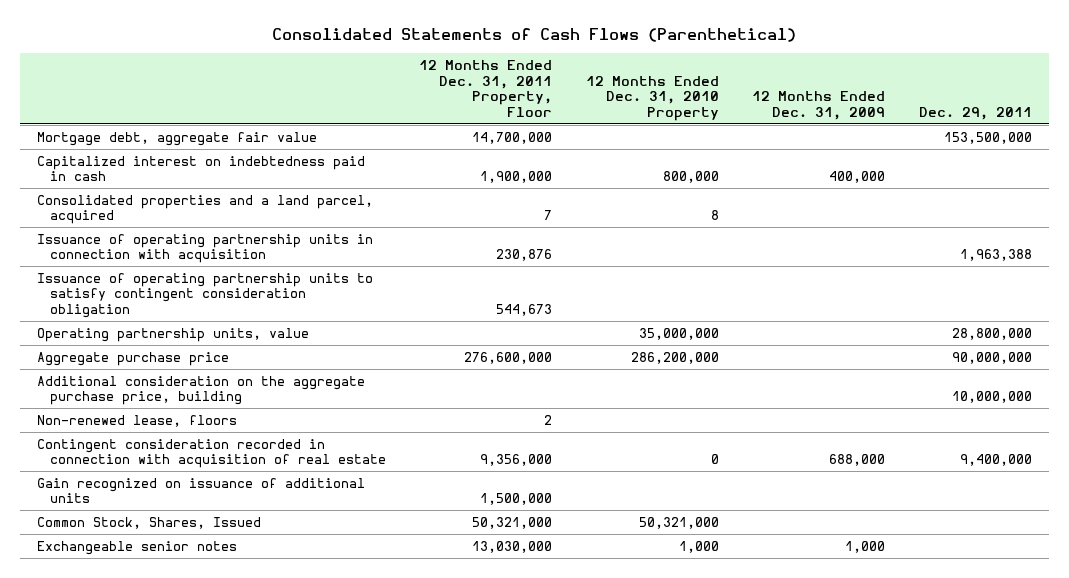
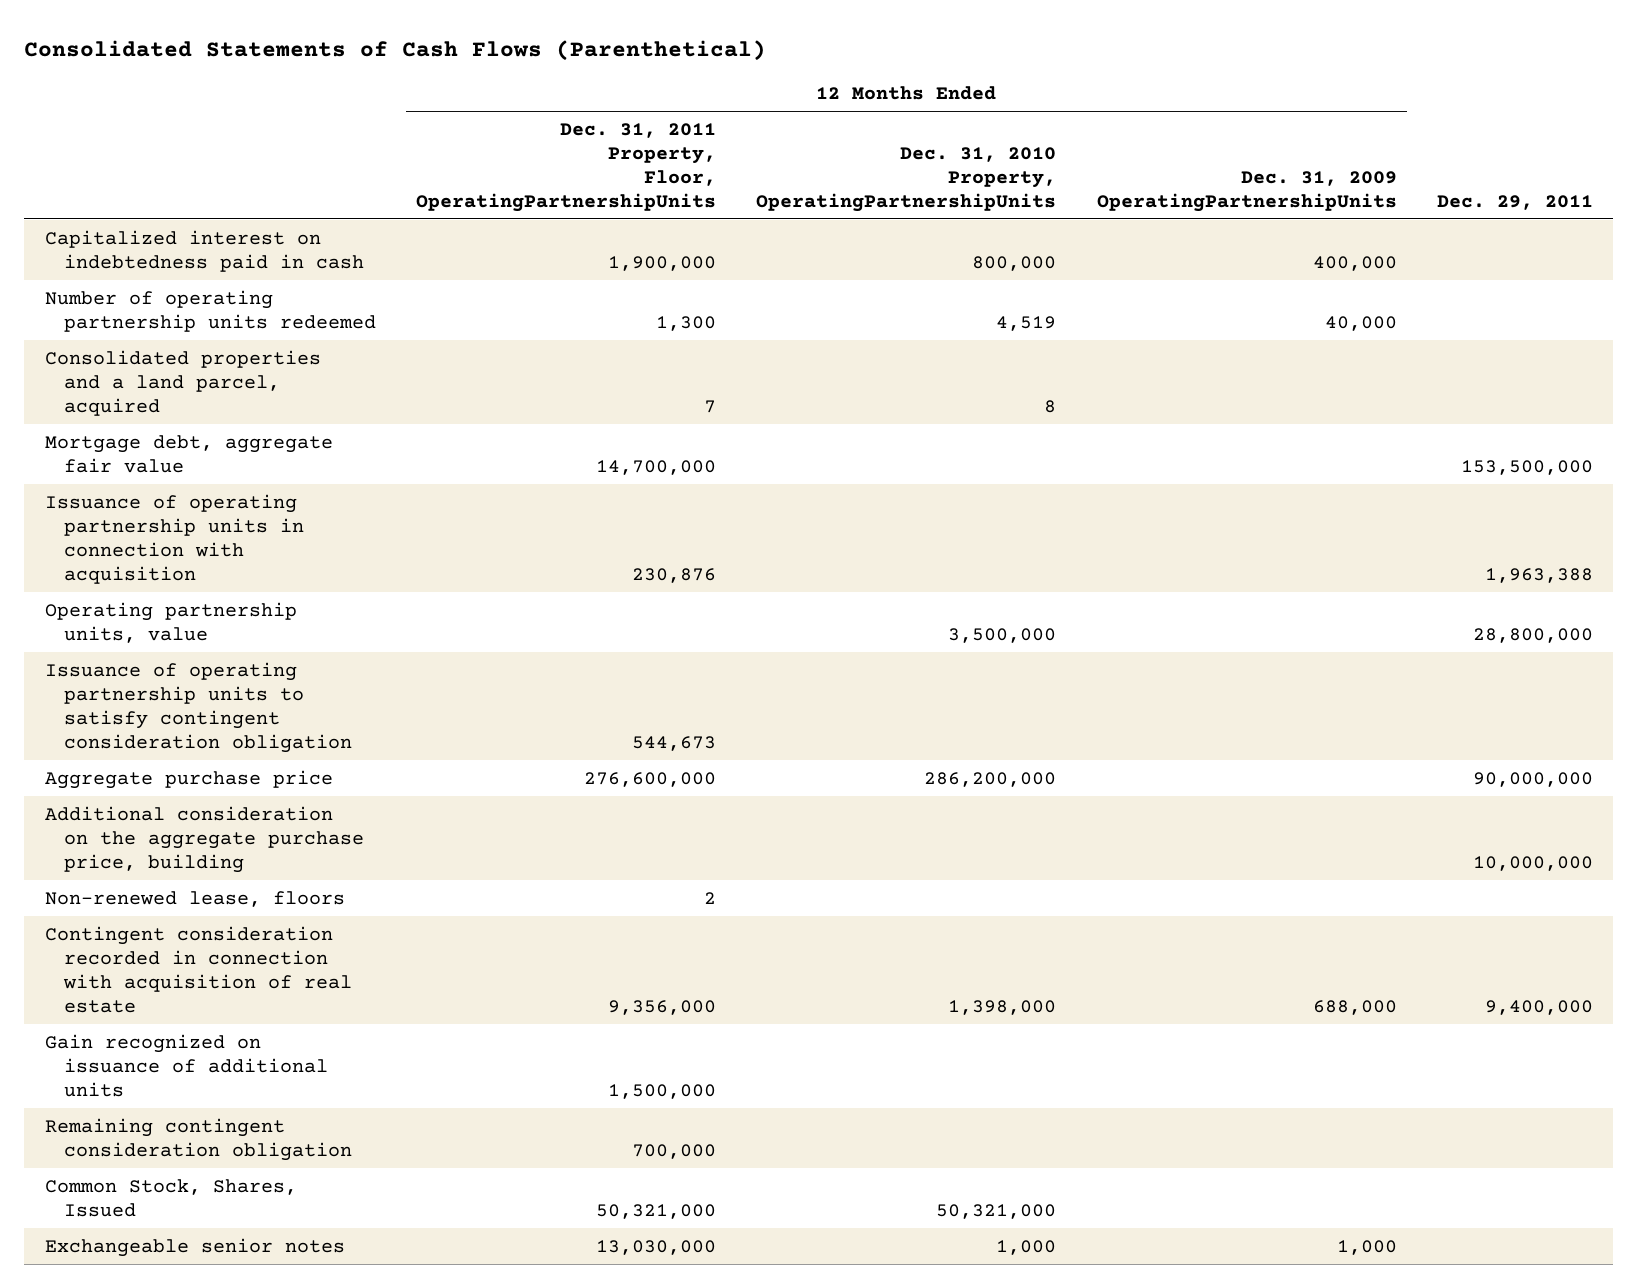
- | 12 Months Ended Dec. 31, 2011 Property, Floor | 12 Months Ended Dec. 31, 2010 Property | 12 Months Ended Dec. 31, 2009 | Dec. 29, 2011
+ | 12 Months Ended Dec. 31, 2011 Property, Floor, OperatingPartnershipUnits | 12 Months Ended Dec. 31, 2010 Property, OperatingPartnershipUnits | 12 Months Ended Dec. 31, 2009 OperatingPartnershipUnits | Dec. 29, 2011
+ Number of operating partnership units redeemed | 1,300 | 4,519 | 40,000 |
moved down: Mortgage debt, aggregate fair value | 14,700,000 | | | 153,500,000
moved down: Issuance of operating partnership units to satisfy contingent consideration obligation | 544,673 | | |
+ Remaining contingent consideration obligation | 700,000 | | |

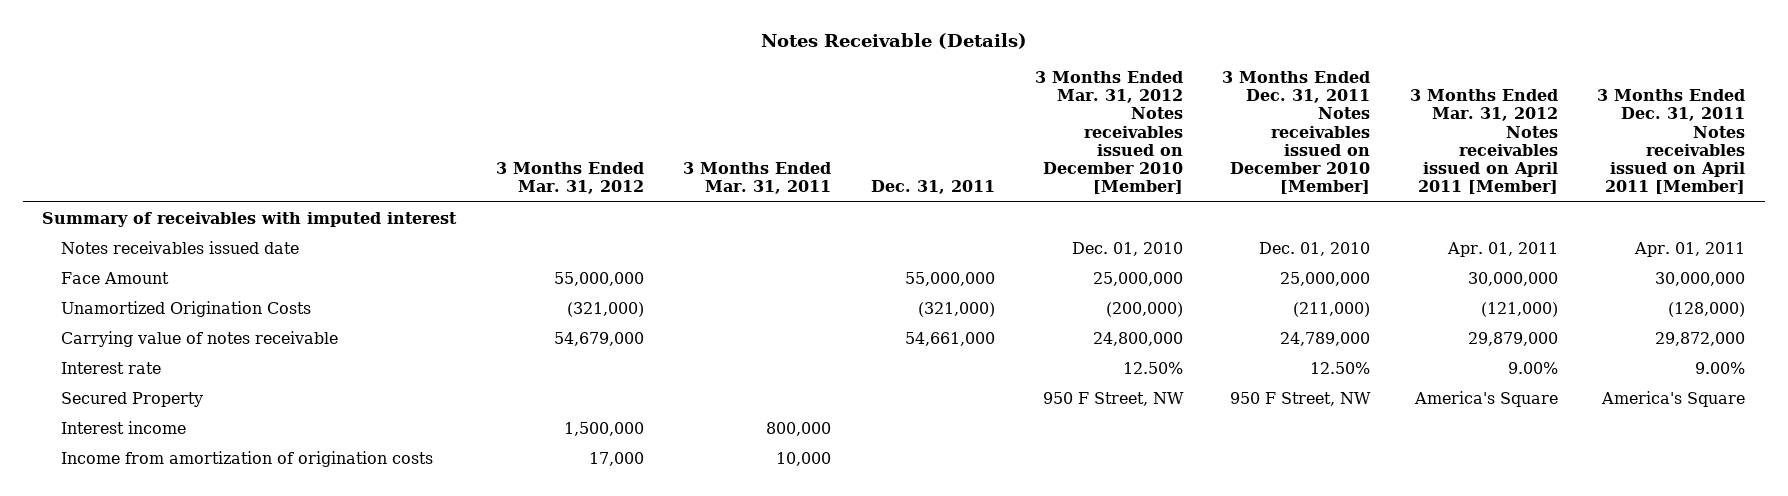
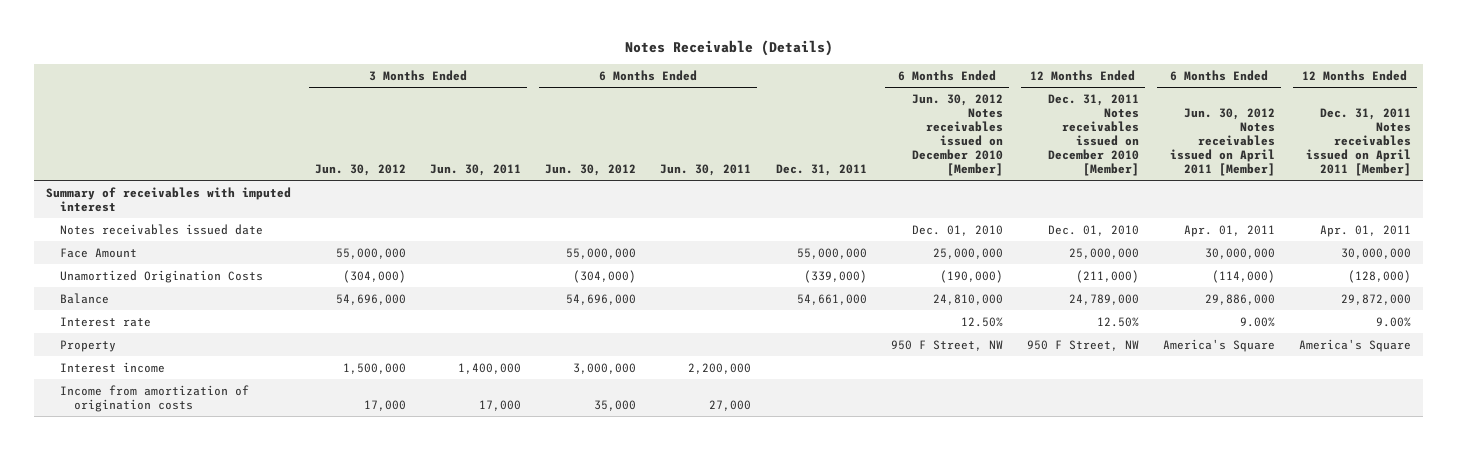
- | 3 Months Ended Mar. 31, 2012 | 3 Months Ended Mar. 31, 2011 | Dec. 31, 2011 | 3 Months Ended Mar. 31, 2012 Notes receivables issued on December 2010 [Member] | 3 Months Ended Dec. 31, 2011 Notes receivables issued on December 2010 [Member] | 3 Months Ended Mar. 31, 2012 Notes receivables issued on April 2011 [Member] | 3 Months Ended Dec. 31, 2011 Notes receivables issued on April 2011 [Member]
+ | 3 Months Ended Jun. 30, 2012 | 3 Months Ended Jun. 30, 2011 | 6 Months Ended Jun. 30, 2012 | 6 Months Ended Jun. 30, 2011 | Dec. 31, 2011 | 6 Months Ended Jun. 30, 2012 Notes receivables issued on December 2010 [Member] | 12 Months Ended Dec. 31, 2011 Notes receivables issued on December 2010 [Member] | 6 Months Ended Jun. 30, 2012 Notes receivables issued on April 2011 [Member] | 12 Months Ended Dec. 31, 2011 Notes receivables issued on April 2011 [Member]
- Unamortized Origination Costs | (321,000) | | (321,000) | (200,000) | (211,000) | (121,000) | (128,000)
- Carrying value of notes receivable | 54,679,000 | | 54,661,000 | 24,800,000 | 24,789,000 | 29,879,000 | 29,872,000
+ Unamortized Origination Costs | (304,000) | | (304,000) | | (339,000) | (190,000) | (211,000) | (114,000) | (128,000)
+ Balance | 54,696,000 | | 54,696,000 | | 54,661,000 | 24,810,000 | 24,789,000 | 29,886,000 | 29,872,000
- Secured Property | | | | 950 F Street, NW | 950 F Street, NW | America's Square | America's Square
+ Property | | | | | | 950 F Street, NW | 950 F Street, NW | America's Square | America's Square

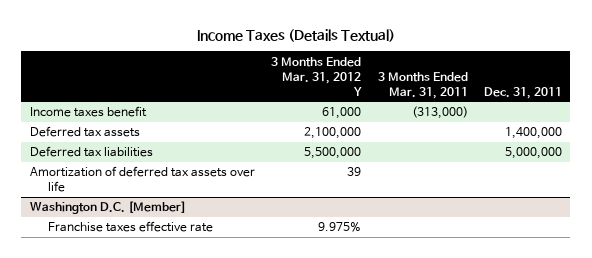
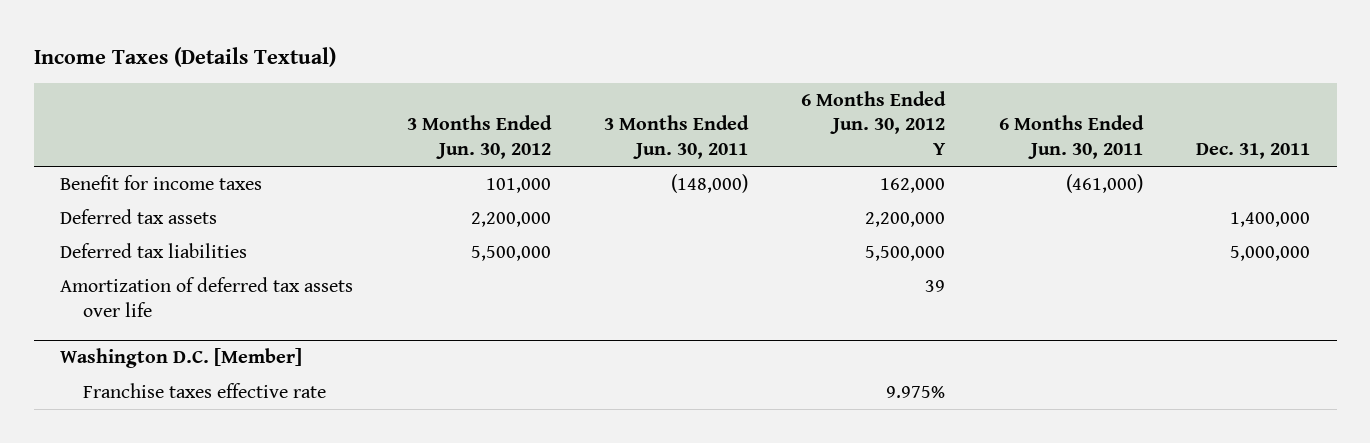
- | 3 Months Ended Mar. 31, 2012 Y | 3 Months Ended Mar. 31, 2011 | Dec. 31, 2011
+ | 3 Months Ended Jun. 30, 2012 | 3 Months Ended Jun. 30, 2011 | 6 Months Ended Jun. 30, 2012 Y | 6 Months Ended Jun. 30, 2011 | Dec. 31, 2011
- Income taxes benefit | 61,000 | (313,000) |
+ Benefit for income taxes | 101,000 | (148,000) | 162,000 | (461,000) |

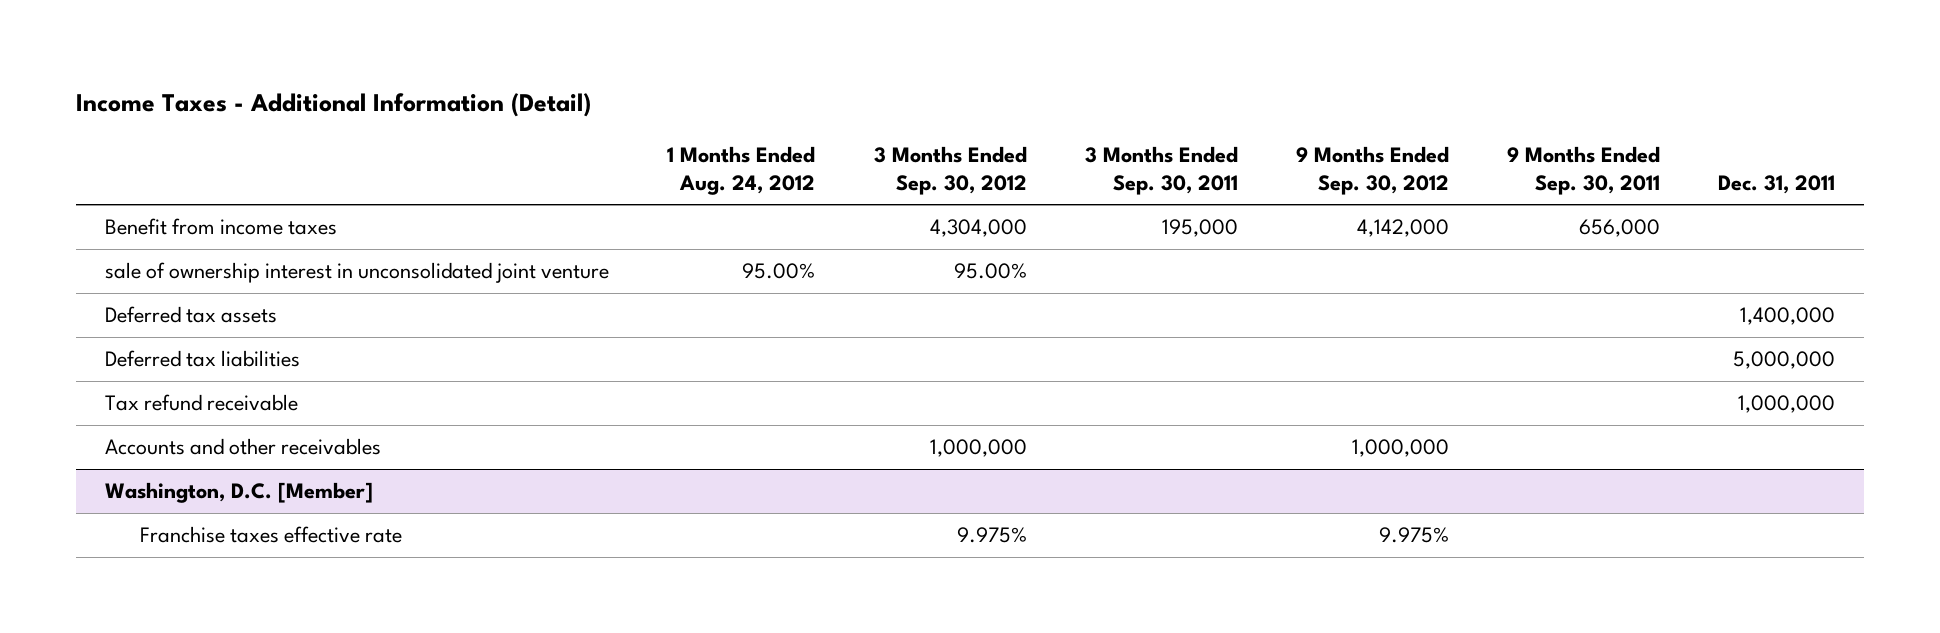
- Income Taxes (Details Textual)
+ Income Taxes - Additional Information (Detail)
- | 3 Months Ended Jun. 30, 2012 | 3 Months Ended Jun. 30, 2011 | 6 Months Ended Jun. 30, 2012 Y | 6 Months Ended Jun. 30, 2011 | Dec. 31, 2011
+ | 1 Months Ended Aug. 24, 2012 | 3 Months Ended Sep. 30, 2012 | 3 Months Ended Sep. 30, 2011 | 9 Months Ended Sep. 30, 2012 | 9 Months Ended Sep. 30, 2011 | Dec. 31, 2011
- Benefit for income taxes | 101,000 | (148,000) | 162,000 | (461,000) |
+ Benefit from income taxes | | 4,304,000 | 195,000 | 4,142,000 | 656,000 |
+ sale of ownership interest in unconsolidated joint venture | 95.00% | 95.00% | | | |
- Amortization of deferred tax assets over life | | | 39 | |
- Washington D.C. [Member]
+ Tax refund receivable | | | | | | 1,000,000
+ Accounts and other receivables | | 1,000,000 | | 1,000,000 | |
+ Washington, D.C. [Member]

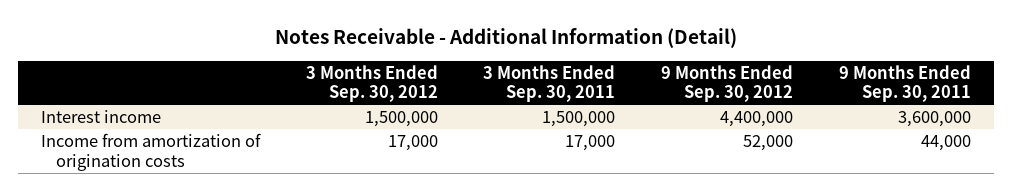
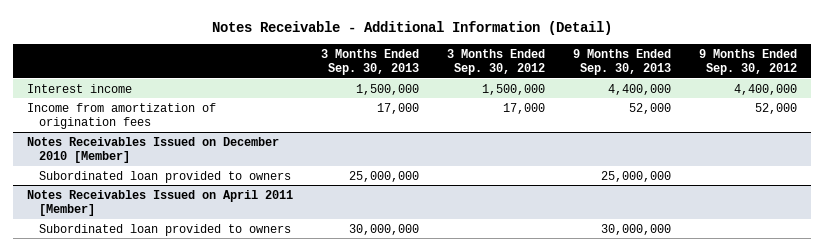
- | 3 Months Ended Sep. 30, 2012 | 3 Months Ended Sep. 30, 2011 | 9 Months Ended Sep. 30, 2012 | 9 Months Ended Sep. 30, 2011
+ | 3 Months Ended Sep. 30, 2013 | 3 Months Ended Sep. 30, 2012 | 9 Months Ended Sep. 30, 2013 | 9 Months Ended Sep. 30, 2012
- Income from amortization of origination costs | 17,000 | 17,000 | 52,000 | 44,000
+ Income from amortization of origination fees | 17,000 | 17,000 | 52,000 | 52,000
+ Notes Receivables Issued on December 2010 [Member]
+ Subordinated loan provided to owners | 25,000,000 | | 25,000,000 |
+ Notes Receivables Issued on April 2011 [Member]
+ Subordinated loan provided to owners | 30,000,000 | | 30,000,000 |

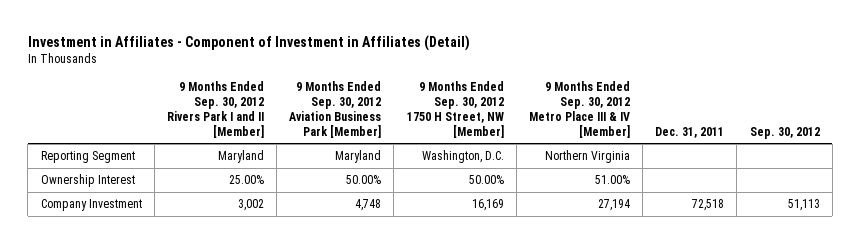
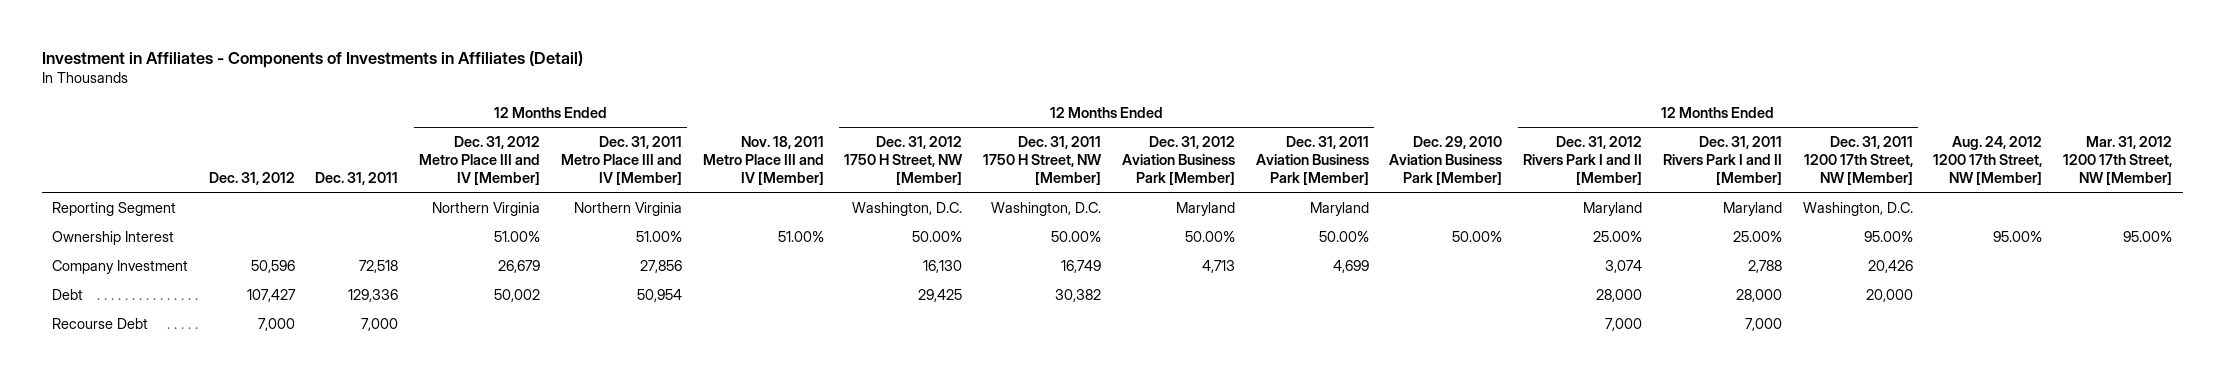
- Investment in Affiliates - Component of Investment in Affiliates (Detail)
+ Investment in Affiliates - Components of Investments in Affiliates (Detail)
- | 9 Months Ended Sep. 30, 2012 Rivers Park I and II [Member] | 9 Months Ended Sep. 30, 2012 Aviation Business Park [Member] | 9 Months Ended Sep. 30, 2012 1750 H Street, NW [Member] | 9 Months Ended Sep. 30, 2012 Metro Place III & IV [Member] | Dec. 31, 2011 | Sep. 30, 2012
+ | Dec. 31, 2012 | Dec. 31, 2011 | 12 Months Ended Dec. 31, 2012 Metro Place III and IV [Member] | 12 Months Ended Dec. 31, 2011 Metro Place III and IV [Member] | Nov. 18, 2011 Metro Place III and IV [Member] | 12 Months Ended Dec. 31, 2012 1750 H Street, NW [Member] | 12 Months Ended Dec. 31, 2011 1750 H Street, NW [Member] | 12 Months Ended Dec. 31, 2012 Aviation Business Park [Member] | 12 Months Ended Dec. 31, 2011 Aviation Business Park [Member] | Dec. 29, 2010 Aviation Business Park [Member] | 12 Months Ended Dec. 31, 2012 Rivers Park I and II [Member] | 12 Months Ended Dec. 31, 2011 Rivers Park I and II [Member] | 12 Months Ended Dec. 31, 2011 1200 17th Street, NW [Member] | Aug. 24, 2012 1200 17th Street, NW [Member] | Mar. 31, 2012 1200 17th Street, NW [Member]
+ Debt | 107,427 | 129,336 | 50,002 | 50,954 | | 29,425 | 30,382 | | | | 28,000 | 28,000 | 20,000 | |
+ Recourse Debt | 7,000 | 7,000 | | | | | | | | | 7,000 | 7,000 | | |

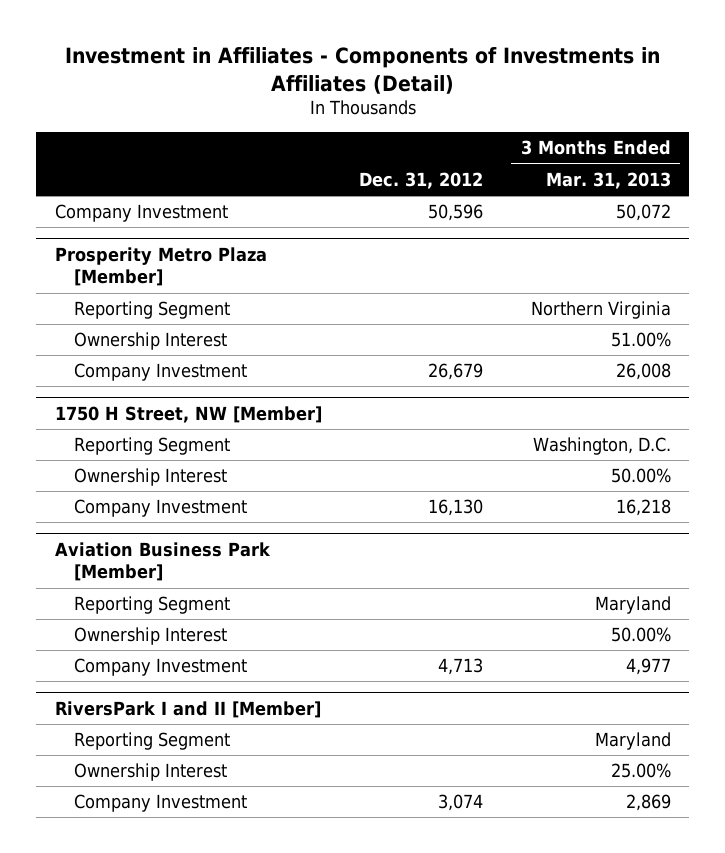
- | Dec. 31, 2012 | Dec. 31, 2011 | 12 Months Ended Dec. 31, 2012 Metro Place III and IV [Member] | 12 Months Ended Dec. 31, 2011 Metro Place III and IV [Member] | Nov. 18, 2011 Metro Place III and IV [Member] | 12 Months Ended Dec. 31, 2012 1750 H Street, NW [Member] | 12 Months Ended Dec. 31, 2011 1750 H Street, NW [Member] | 12 Months Ended Dec. 31, 2012 Aviation Business Park [Member] | 12 Months Ended Dec. 31, 2011 Aviation Business Park [Member] | Dec. 29, 2010 Aviation Business Park [Member] | 12 Months Ended Dec. 31, 2012 Rivers Park I and II [Member] | 12 Months Ended Dec. 31, 2011 Rivers Park I and II [Member] | 12 Months Ended Dec. 31, 2011 1200 17th Street, NW [Member] | Aug. 24, 2012 1200 17th Street, NW [Member] | Mar. 31, 2012 1200 17th Street, NW [Member]
+ | Dec. 31, 2012 | 3 Months Ended Mar. 31, 2013
- Reporting Segment | | | Northern Virginia | Northern Virginia | | Washington, D.C. | Washington, D.C. | Maryland | Maryland | | Maryland | Maryland | Washington, D.C. | |
- Ownership Interest | | | 51.00% | 51.00% | 51.00% | 50.00% | 50.00% | 50.00% | 50.00% | 50.00% | 25.00% | 25.00% | 95.00% | 95.00% | 95.00%
- Debt | 107,427 | 129,336 | 50,002 | 50,954 | | 29,425 | 30,382 | | | | 28,000 | 28,000 | 20,000 | |
- Recourse Debt | 7,000 | 7,000 | | | | | | | | | 7,000 | 7,000 | | |
+ Prosperity Metro Plaza [Member]
+ Reporting Segment | | Northern Virginia
+ Ownership Interest | | 51.00%
+ Company Investment | 26,679 | 26,008
+ 1750 H Street, NW [Member]
+ Reporting Segment | | Washington, D.C.
+ Ownership Interest | | 50.00%
+ Company Investment | 16,130 | 16,218
+ Aviation Business Park [Member]
+ Reporting Segment | | Maryland
+ Ownership Interest | | 50.00%
+ Company Investment | 4,713 | 4,977
+ RiversPark I and II [Member]
+ Reporting Segment | | Maryland
+ Ownership Interest | | 25.00%
+ Company Investment | 3,074 | 2,869

